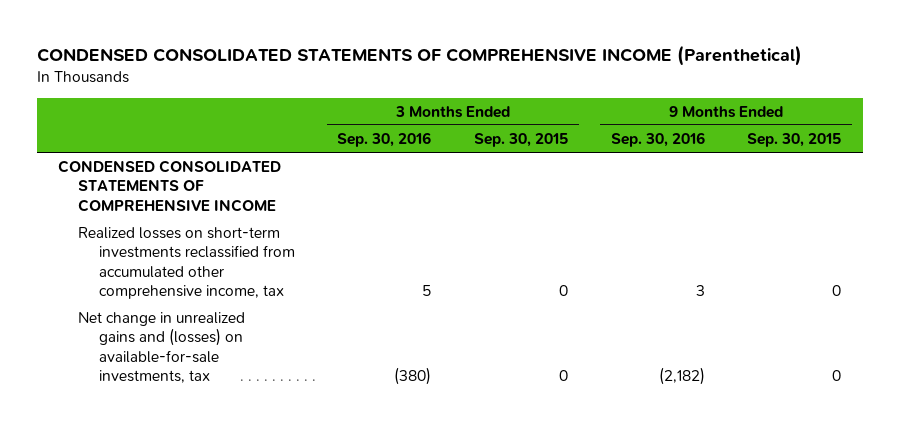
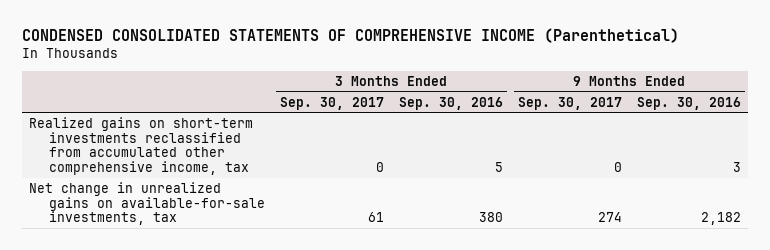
- | 3 Months Ended Sep. 30, 2016 | 3 Months Ended Sep. 30, 2015 | 9 Months Ended Sep. 30, 2016 | 9 Months Ended Sep. 30, 2015
+ | 3 Months Ended Sep. 30, 2017 | 3 Months Ended Sep. 30, 2016 | 9 Months Ended Sep. 30, 2017 | 9 Months Ended Sep. 30, 2016
- CONDENSED CONSOLIDATED STATEMENTS OF COMPREHENSIVE INCOME
- Realized losses on short-term investments reclassified from accumulated other comprehensive income, tax | 5 | 0 | 3 | 0
- Net change in unrealized gains and (losses) on available-for-sale investments, tax | (380) | 0 | (2,182) | 0
+ Realized gains on short-term investments reclassified from accumulated other comprehensive income, tax | 0 | 5 | 0 | 3
+ Net change in unrealized gains on available-for-sale investments, tax | 61 | 380 | 274 | 2,182

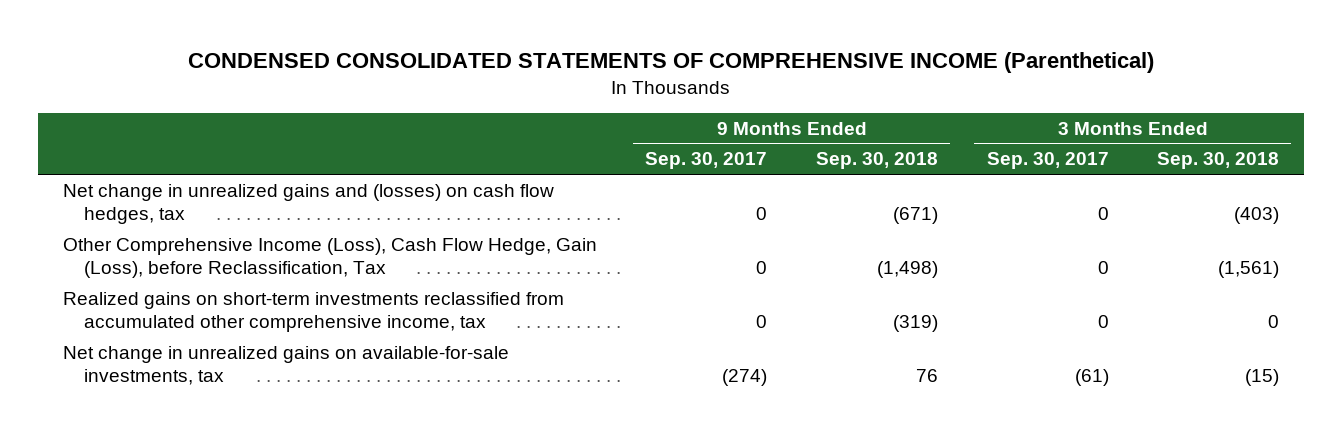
- | 3 Months Ended Sep. 30, 2017 | 3 Months Ended Sep. 30, 2016 | 9 Months Ended Sep. 30, 2017 | 9 Months Ended Sep. 30, 2016
+ | 9 Months Ended Sep. 30, 2017 | 9 Months Ended Sep. 30, 2018 | 3 Months Ended Sep. 30, 2017 | 3 Months Ended Sep. 30, 2018
+ Net change in unrealized gains and (losses) on cash flow hedges, tax | 0 | (671) | 0 | (403)
+ Other Comprehensive Income (Loss), Cash Flow Hedge, Gain (Loss), before Reclassification, Tax | 0 | (1,498) | 0 | (1,561)
- Net change in unrealized gains on available-for-sale investments, tax | 61 | 380 | 274 | 2,182
+ Net change in unrealized gains on available-for-sale investments, tax | (274) | 76 | (61) | (15)

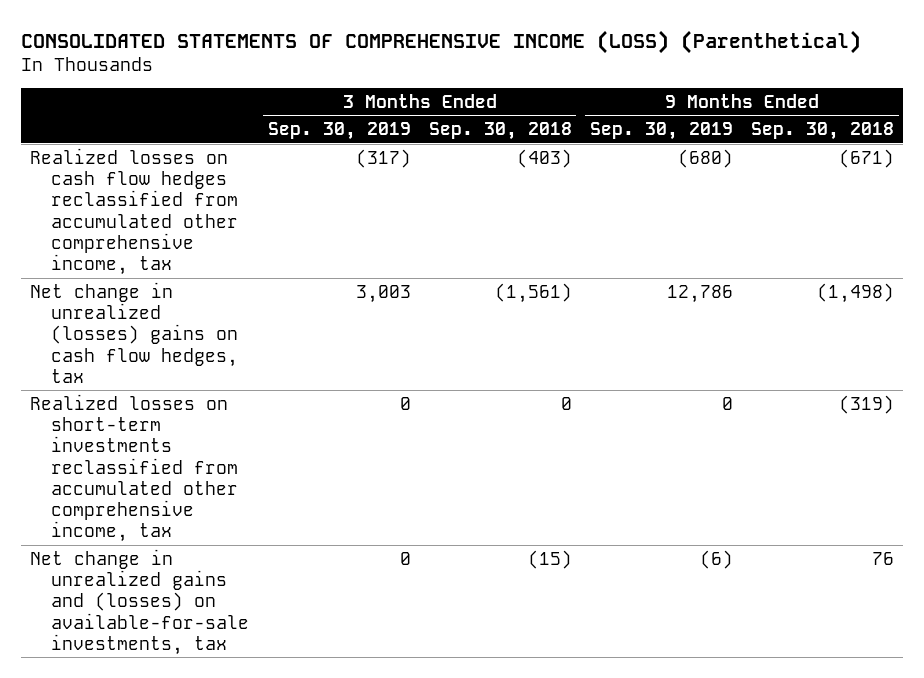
- CONDENSED CONSOLIDATED STATEMENTS OF COMPREHENSIVE INCOME (Parenthetical)
+ CONSOLIDATED STATEMENTS OF COMPREHENSIVE INCOME (LOSS) (Parenthetical)
- | 9 Months Ended Sep. 30, 2017 | 9 Months Ended Sep. 30, 2018 | 3 Months Ended Sep. 30, 2017 | 3 Months Ended Sep. 30, 2018
+ | 3 Months Ended Sep. 30, 2019 | 3 Months Ended Sep. 30, 2018 | 9 Months Ended Sep. 30, 2019 | 9 Months Ended Sep. 30, 2018
- Net change in unrealized gains and (losses) on cash flow hedges, tax | 0 | (671) | 0 | (403)
- Other Comprehensive Income (Loss), Cash Flow Hedge, Gain (Loss), before Reclassification, Tax | 0 | (1,498) | 0 | (1,561)
- Realized gains on short-term investments reclassified from accumulated other comprehensive income, tax | 0 | (319) | 0 | 0
- Net change in unrealized gains on available-for-sale investments, tax | (274) | 76 | (61) | (15)
+ Realized losses on cash flow hedges reclassified from accumulated other comprehensive income, tax | (317) | (403) | (680) | (671)
+ Net change in unrealized (losses) gains on cash flow hedges, tax | 3,003 | (1,561) | 12,786 | (1,498)
+ Realized losses on short-term investments reclassified from accumulated other comprehensive income, tax | 0 | 0 | 0 | (319)
+ Net change in unrealized gains and (losses) on available-for-sale investments, tax | 0 | (15) | (6) | 76

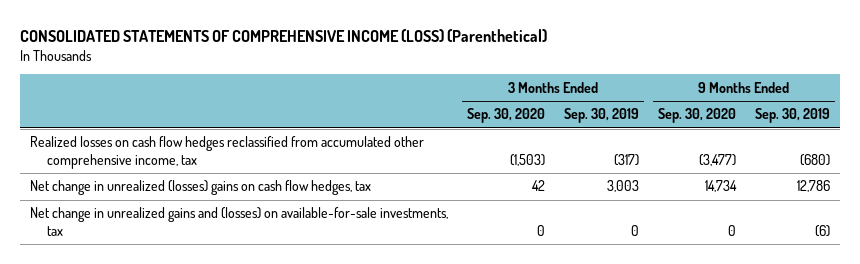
- | 3 Months Ended Sep. 30, 2019 | 3 Months Ended Sep. 30, 2018 | 9 Months Ended Sep. 30, 2019 | 9 Months Ended Sep. 30, 2018
+ | 3 Months Ended Sep. 30, 2020 | 3 Months Ended Sep. 30, 2019 | 9 Months Ended Sep. 30, 2020 | 9 Months Ended Sep. 30, 2019
- Realized losses on short-term investments reclassified from accumulated other comprehensive income, tax | 0 | 0 | 0 | (319)

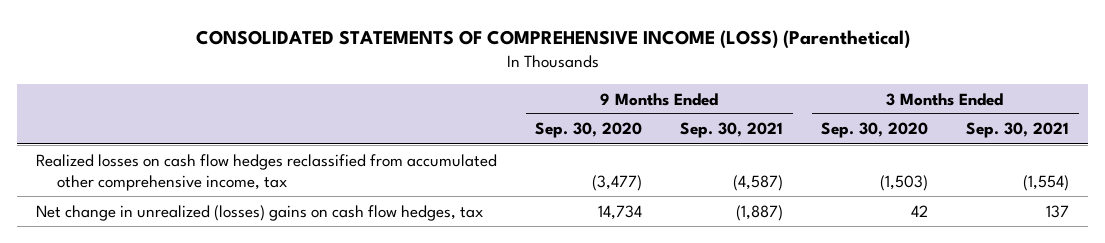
- | 3 Months Ended Sep. 30, 2020 | 3 Months Ended Sep. 30, 2019 | 9 Months Ended Sep. 30, 2020 | 9 Months Ended Sep. 30, 2019
+ | 9 Months Ended Sep. 30, 2020 | 9 Months Ended Sep. 30, 2021 | 3 Months Ended Sep. 30, 2020 | 3 Months Ended Sep. 30, 2021
- Net change in unrealized gains and (losses) on available-for-sale investments, tax | 0 | 0 | 0 | (6)

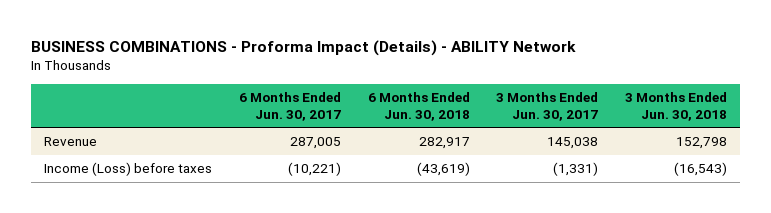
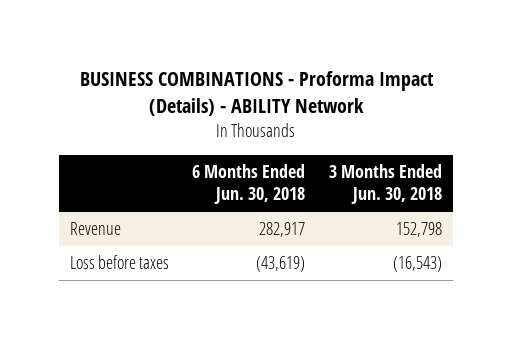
- | 6 Months Ended Jun. 30, 2017 | 6 Months Ended Jun. 30, 2018 | 3 Months Ended Jun. 30, 2017 | 3 Months Ended Jun. 30, 2018
+ | 6 Months Ended Jun. 30, 2018 | 3 Months Ended Jun. 30, 2018
- Income (Loss) before taxes | (10,221) | (43,619) | (1,331) | (16,543)
+ Loss before taxes | (43,619) | (16,543)

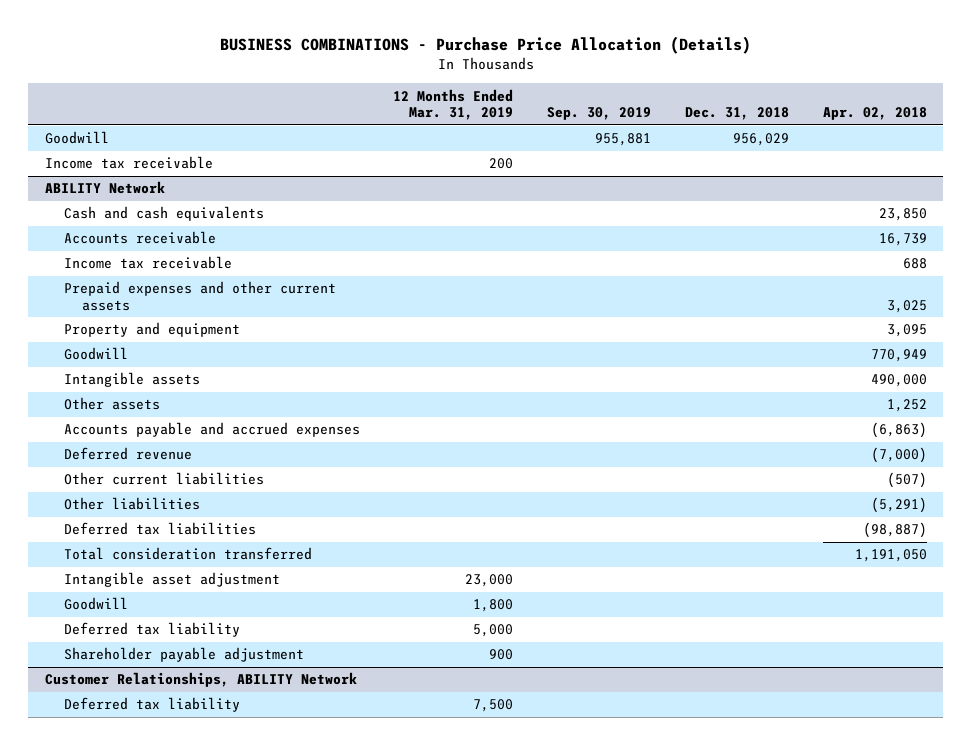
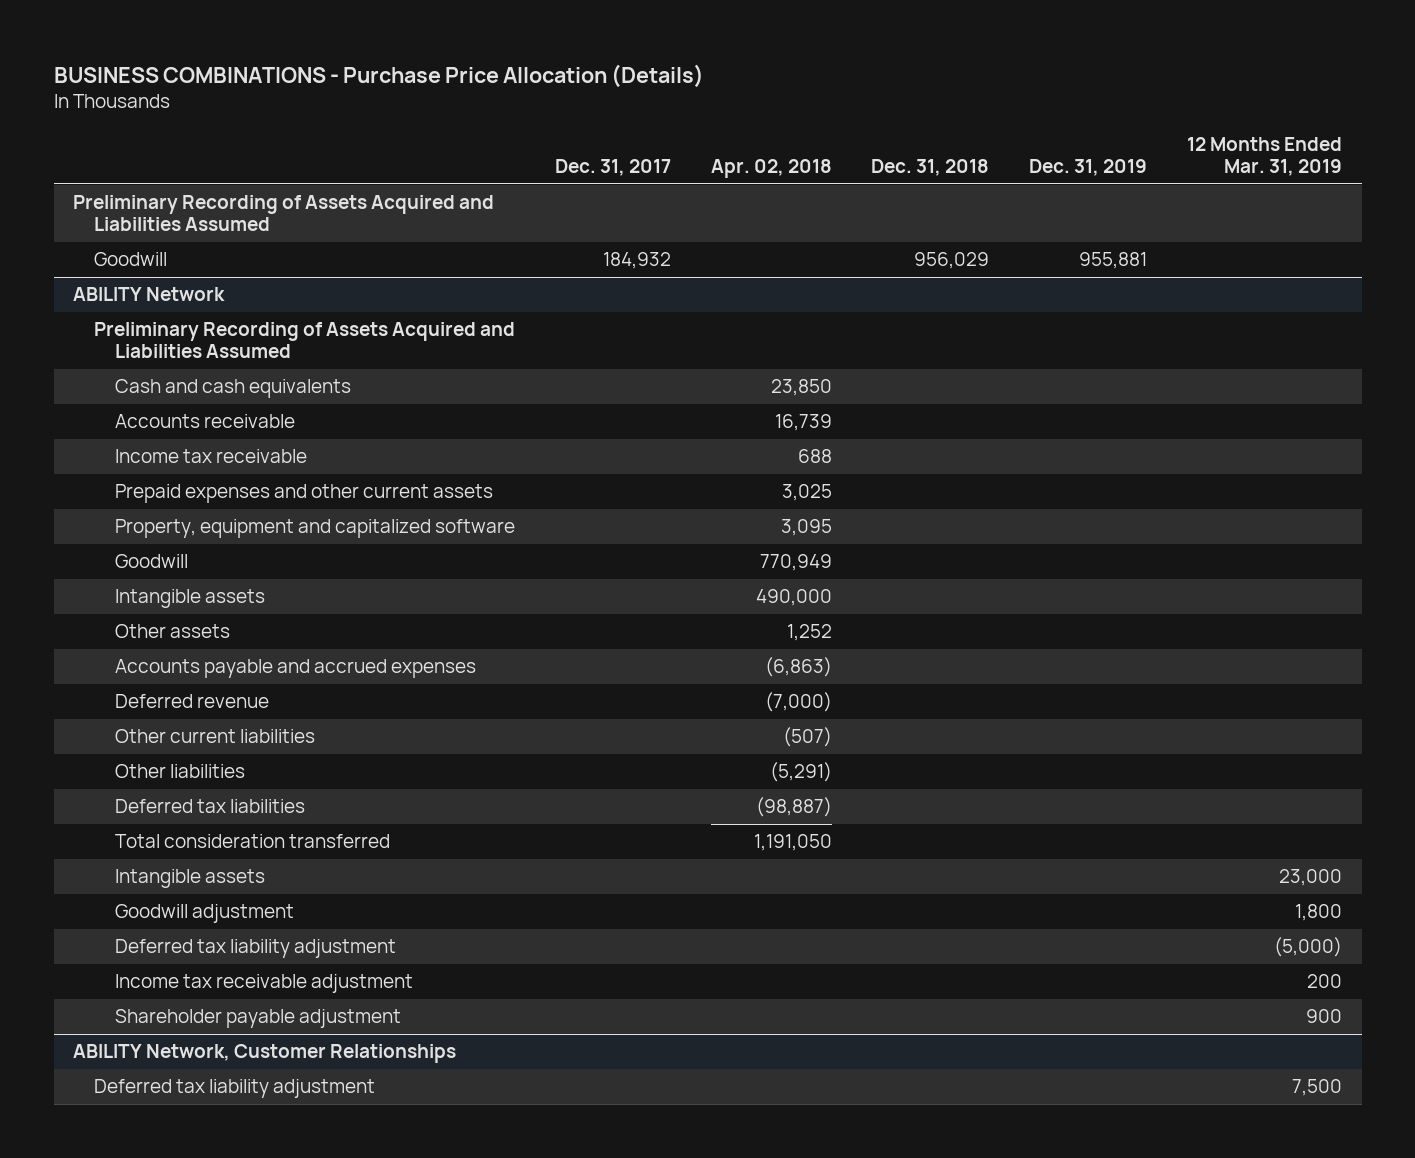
- | 12 Months Ended Mar. 31, 2019 | Sep. 30, 2019 | Dec. 31, 2018 | Apr. 02, 2018
+ | Dec. 31, 2017 | Apr. 02, 2018 | Dec. 31, 2018 | Dec. 31, 2019 | 12 Months Ended Mar. 31, 2019
+ Preliminary Recording of Assets Acquired and Liabilities Assumed
- Income tax receivable | 200 | | |
@ ABILITY Network
+ Preliminary Recording of Assets Acquired and Liabilities Assumed
- Property and equipment | | | | 3,095
+ Property, equipment and capitalized software | | 3,095 | | |
- Intangible asset adjustment | 23,000 | | |
- Goodwill | 1,800 | | |
- Deferred tax liability | 5,000 | | |
+ Intangible assets | | | | | 23,000
+ Goodwill adjustment | | | | | 1,800
+ Deferred tax liability adjustment | | | | | (5,000)
+ Income tax receivable adjustment | | | | | 200
- Customer Relationships, ABILITY Network
- Deferred tax liability | 7,500 | | |
+ ABILITY Network, Customer Relationships
+ Deferred tax liability adjustment | | | | | 7,500

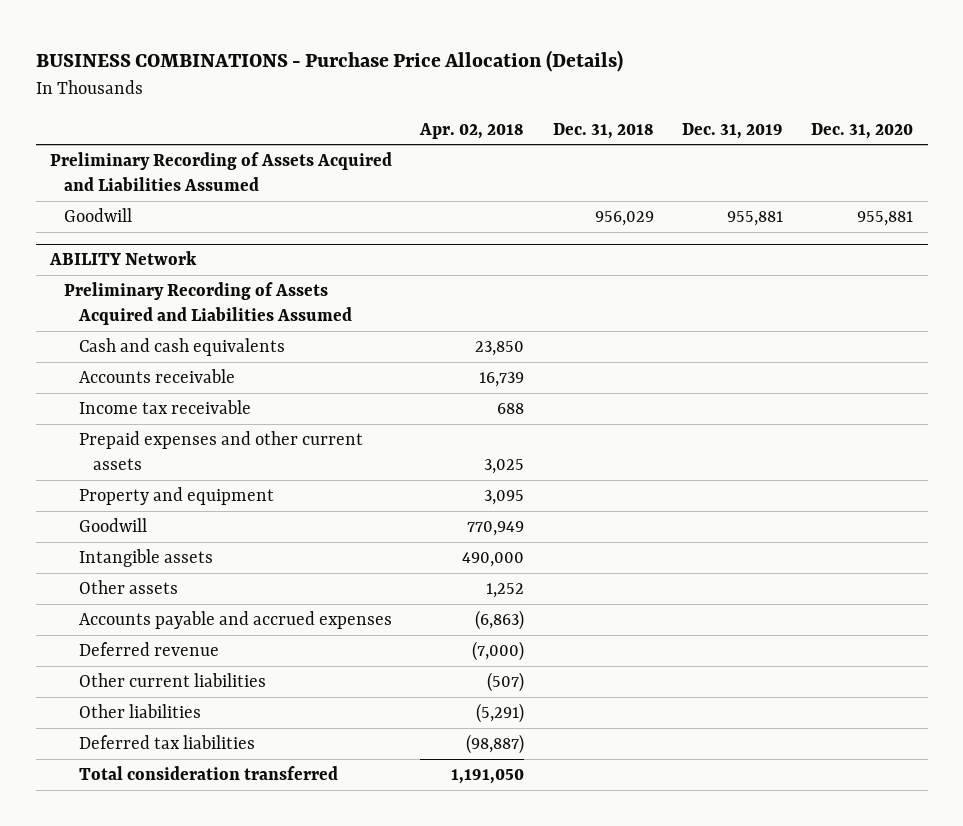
- | Dec. 31, 2017 | Apr. 02, 2018 | Dec. 31, 2018 | Dec. 31, 2019 | 12 Months Ended Mar. 31, 2019
+ | Apr. 02, 2018 | Dec. 31, 2018 | Dec. 31, 2019 | Dec. 31, 2020
@ ABILITY Network
- Property, equipment and capitalized software | | 3,095 | | |
+ Property and equipment | 3,095 | | |
- Intangible assets | | | | | 23,000
- Goodwill adjustment | | | | | 1,800
- Deferred tax liability adjustment | | | | | (5,000)
- Income tax receivable adjustment | | | | | 200
- Shareholder payable adjustment | | | | | 900
- ABILITY Network, Customer Relationships
- Deferred tax liability adjustment | | | | | 7,500

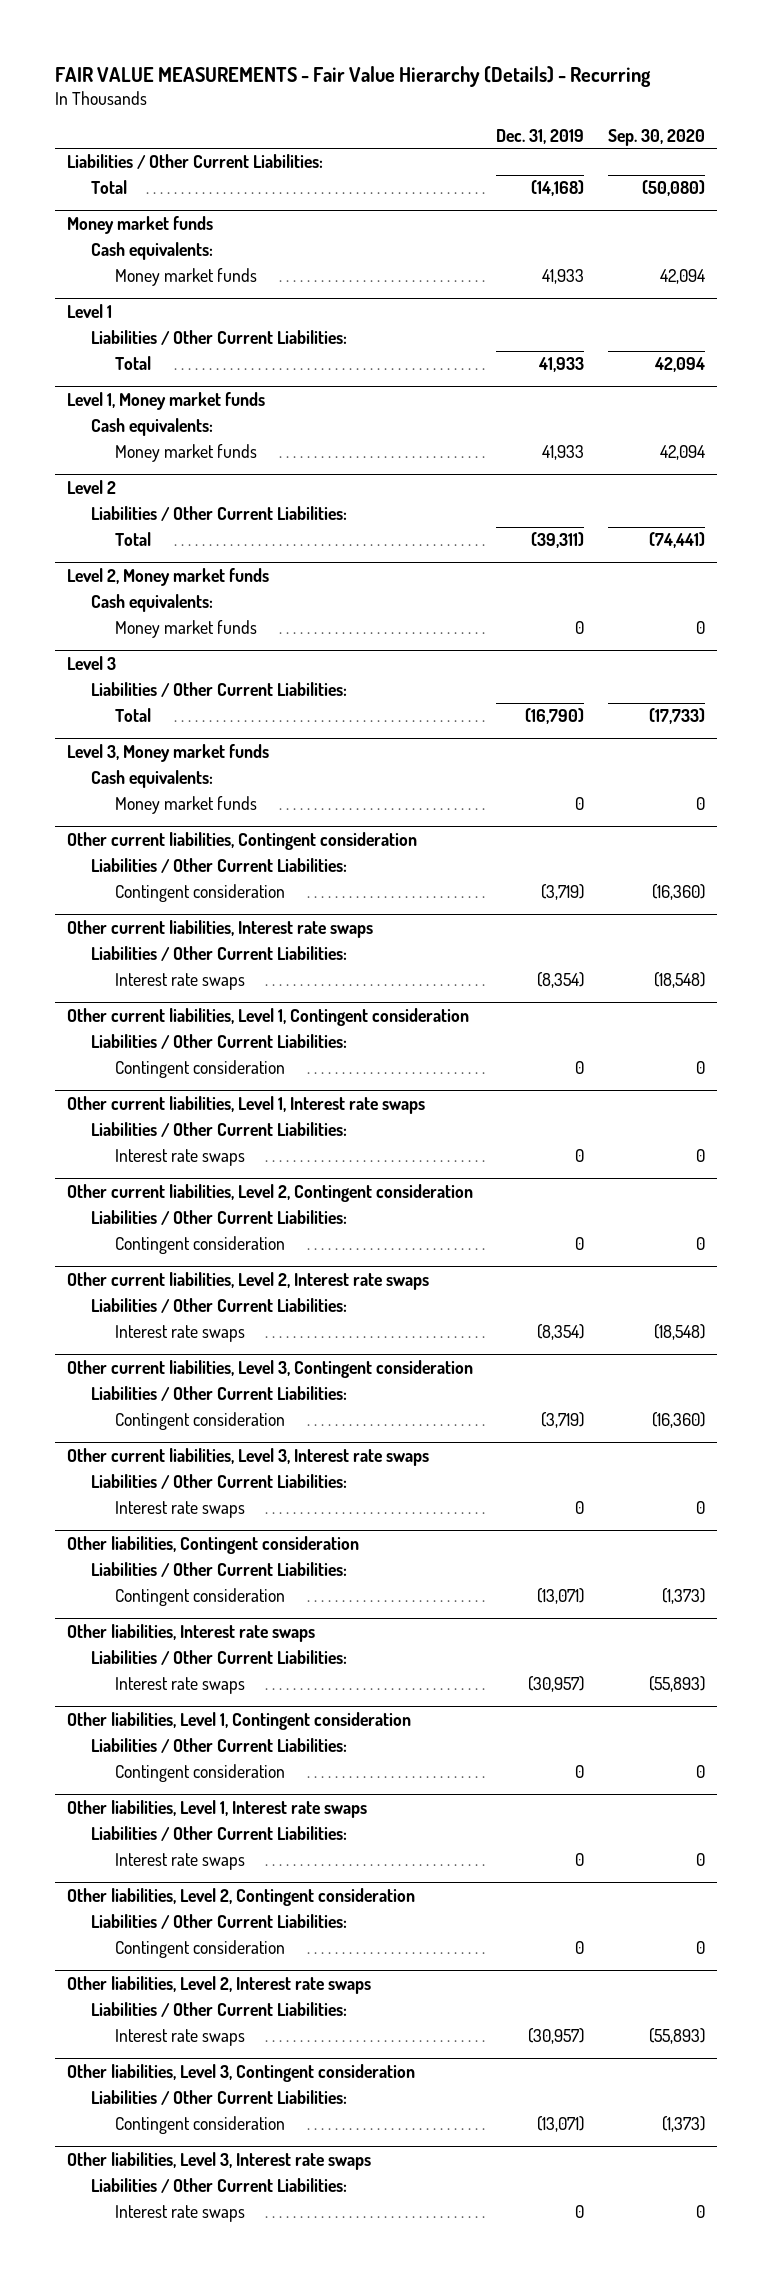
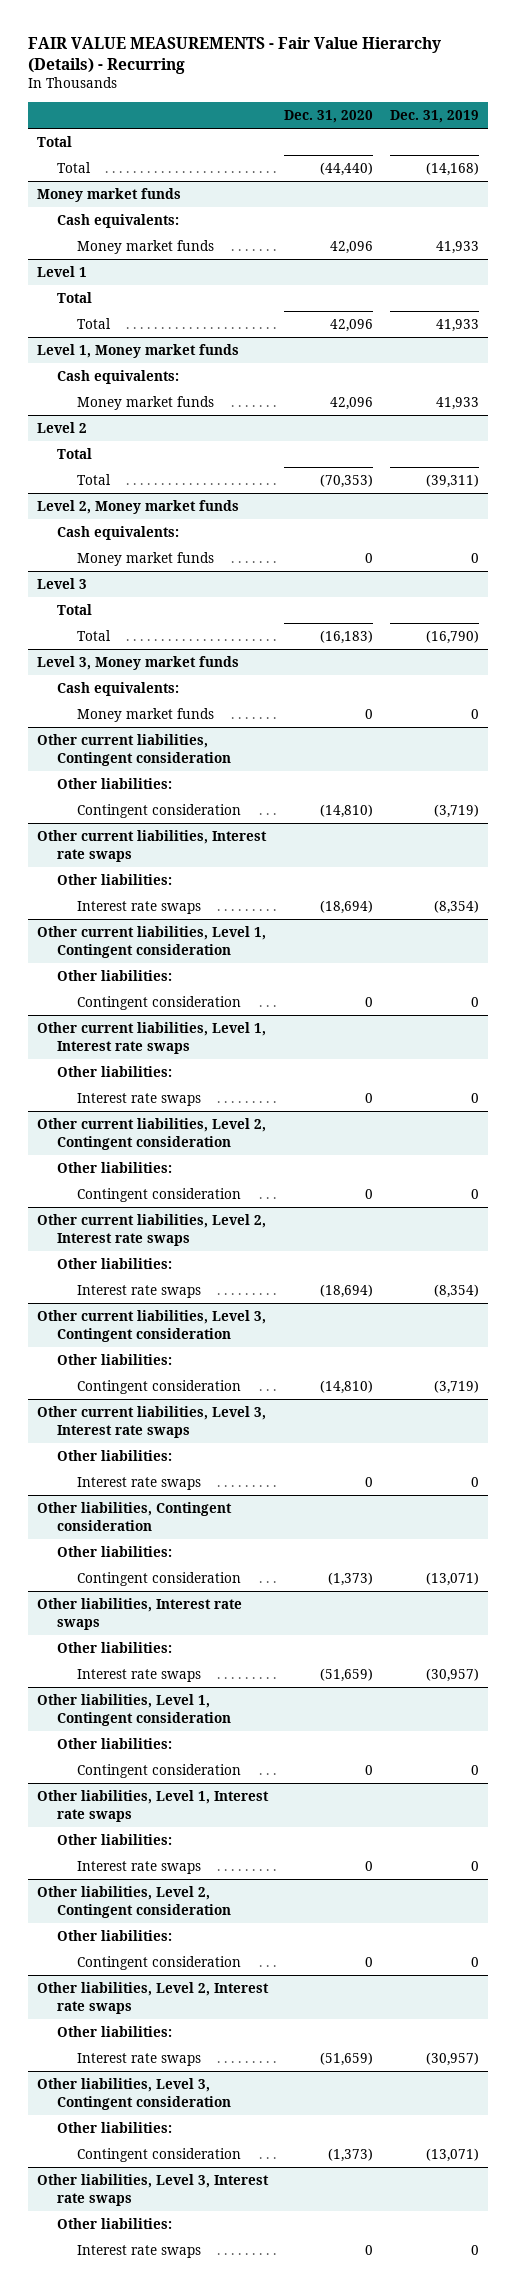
- | Dec. 31, 2019 | Sep. 30, 2020
+ | Dec. 31, 2020 | Dec. 31, 2019
- Liabilities / Other Current Liabilities:
+ Total
@ Level 1
- Liabilities / Other Current Liabilities:
+ Total
@ Level 2
- Liabilities / Other Current Liabilities:
+ Total
@ Level 3
- Liabilities / Other Current Liabilities:
+ Total
@ Other current liabilities, Contingent consideration
- Liabilities / Other Current Liabilities:
+ Other liabilities:
@ Other current liabilities, Interest rate swaps
- Liabilities / Other Current Liabilities:
+ Other liabilities:
@ Other current liabilities, Level 1, Contingent consideration
- Liabilities / Other Current Liabilities:
+ Other liabilities:
@ Other current liabilities, Level 1, Interest rate swaps
- Liabilities / Other Current Liabilities:
+ Other liabilities:
@ Other current liabilities, Level 2, Contingent consideration
- Liabilities / Other Current Liabilities:
+ Other liabilities:
@ Other current liabilities, Level 2, Interest rate swaps
- Liabilities / Other Current Liabilities:
+ Other liabilities:
@ Other current liabilities, Level 3, Contingent consideration
- Liabilities / Other Current Liabilities:
+ Other liabilities:
@ Other current liabilities, Level 3, Interest rate swaps
- Liabilities / Other Current Liabilities:
+ Other liabilities:
@ Other liabilities, Contingent consideration
- Liabilities / Other Current Liabilities:
+ Other liabilities:
@ Other liabilities, Interest rate swaps
- Liabilities / Other Current Liabilities:
+ Other liabilities:
@ Other liabilities, Level 1, Contingent consideration
- Liabilities / Other Current Liabilities:
+ Other liabilities:
@ Other liabilities, Level 1, Interest rate swaps
- Liabilities / Other Current Liabilities:
+ Other liabilities:
@ Other liabilities, Level 2, Contingent consideration
- Liabilities / Other Current Liabilities:
+ Other liabilities:
@ Other liabilities, Level 2, Interest rate swaps
- Liabilities / Other Current Liabilities:
+ Other liabilities:
@ Other liabilities, Level 3, Contingent consideration
- Liabilities / Other Current Liabilities:
+ Other liabilities:
@ Other liabilities, Level 3, Interest rate swaps
- Liabilities / Other Current Liabilities:
+ Other liabilities:

